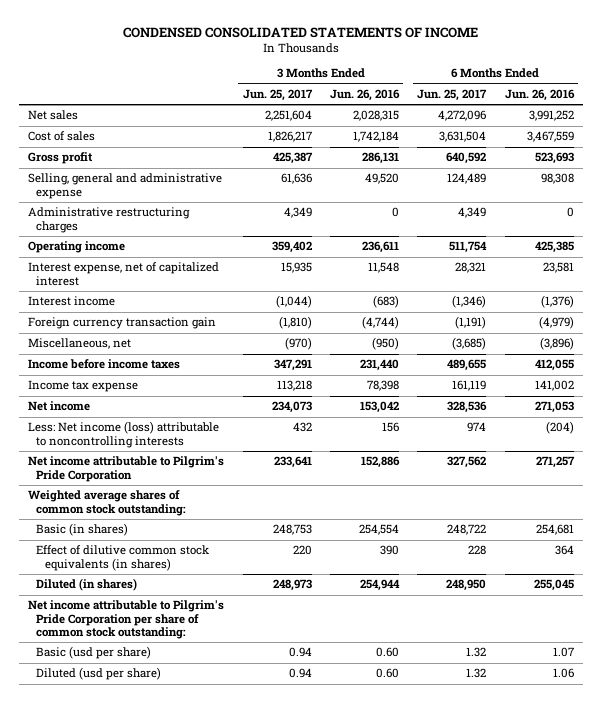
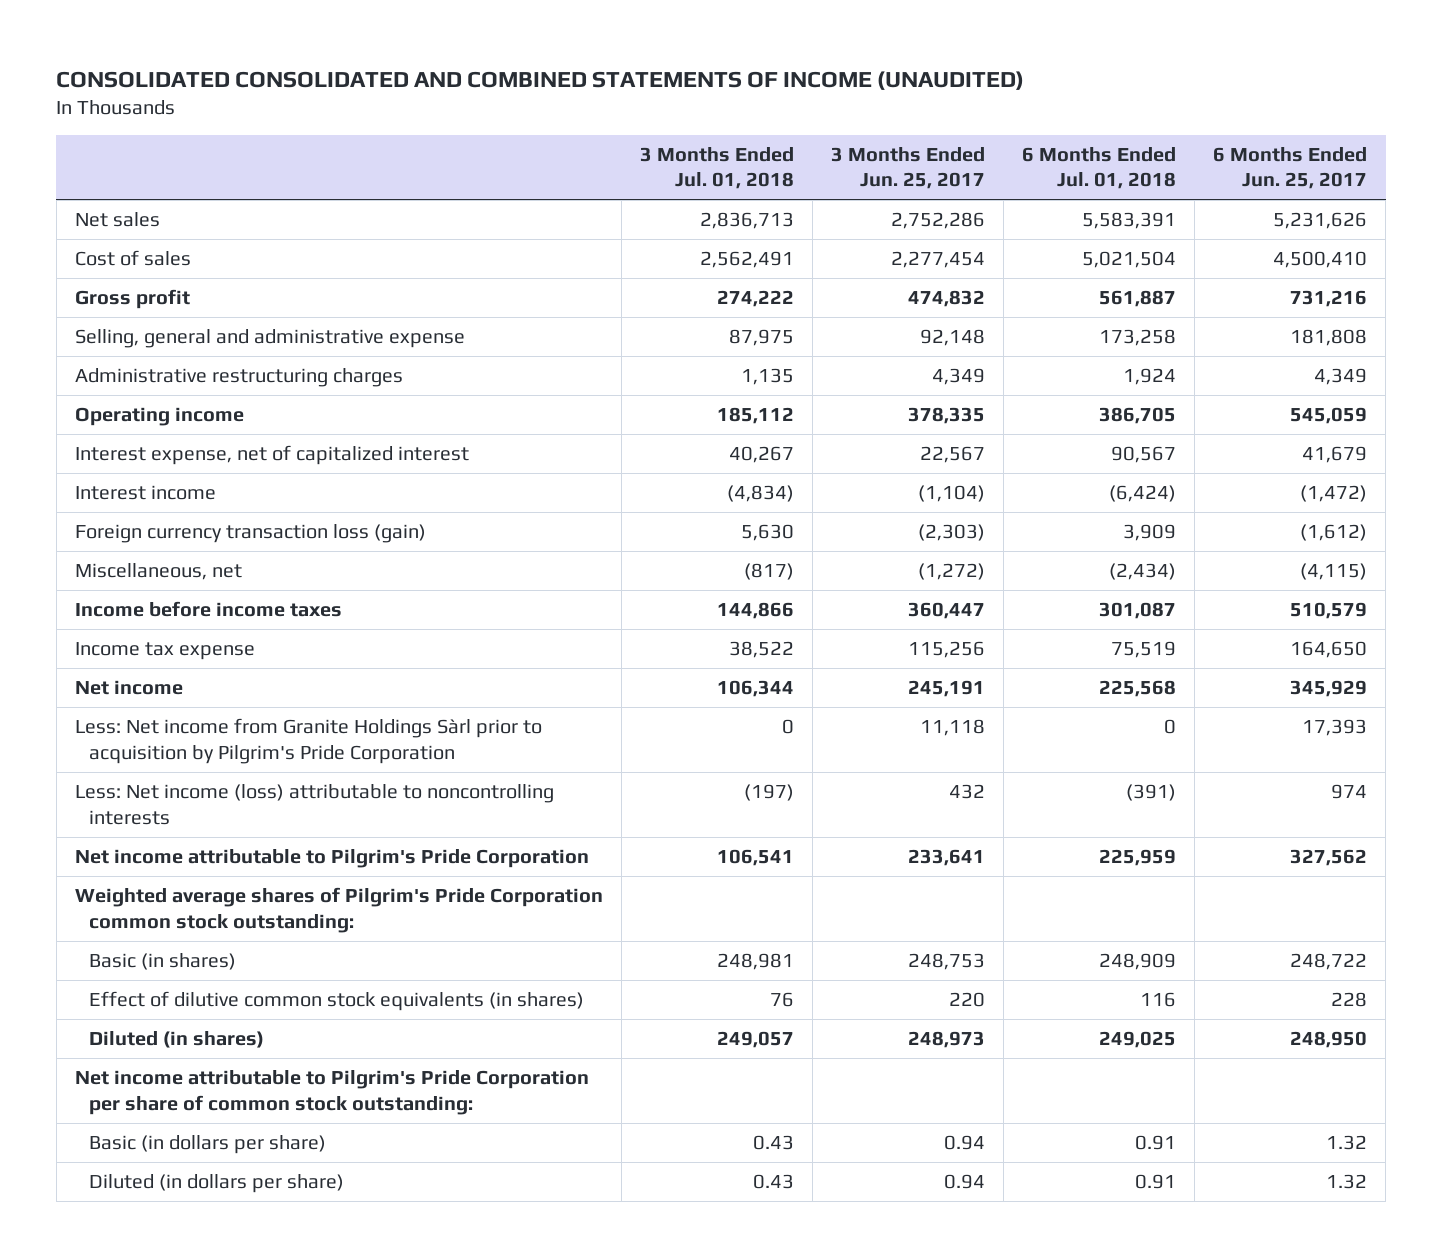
- CONDENSED CONSOLIDATED STATEMENTS OF INCOME
+ CONSOLIDATED CONSOLIDATED AND COMBINED STATEMENTS OF INCOME (UNAUDITED)
- | 3 Months Ended Jun. 25, 2017 | 3 Months Ended Jun. 26, 2016 | 6 Months Ended Jun. 25, 2017 | 6 Months Ended Jun. 26, 2016
+ | 3 Months Ended Jul. 01, 2018 | 3 Months Ended Jun. 25, 2017 | 6 Months Ended Jul. 01, 2018 | 6 Months Ended Jun. 25, 2017
- Net sales | 2,251,604 | 2,028,315 | 4,272,096 | 3,991,252
- Cost of sales | 1,826,217 | 1,742,184 | 3,631,504 | 3,467,559
- Gross profit | 425,387 | 286,131 | 640,592 | 523,693
- Selling, general and administrative expense | 61,636 | 49,520 | 124,489 | 98,308
+ Net sales | 2,836,713 | 2,752,286 | 5,583,391 | 5,231,626
+ Cost of sales | 2,562,491 | 2,277,454 | 5,021,504 | 4,500,410
+ Gross profit | 274,222 | 474,832 | 561,887 | 731,216
+ Selling, general and administrative expense | 87,975 | 92,148 | 173,258 | 181,808
- Operating income | 359,402 | 236,611 | 511,754 | 425,385
- Interest expense, net of capitalized interest | 15,935 | 11,548 | 28,321 | 23,581
- Interest income | (1,044) | (683) | (1,346) | (1,376)
- Foreign currency transaction gain | (1,810) | (4,744) | (1,191) | (4,979)
- Miscellaneous, net | (970) | (950) | (3,685) | (3,896)
- Income before income taxes | 347,291 | 231,440 | 489,655 | 412,055
- Income tax expense | 113,218 | 78,398 | 161,119 | 141,002
- Net income | 234,073 | 153,042 | 328,536 | 271,053
+ Operating income | 185,112 | 378,335 | 386,705 | 545,059
+ Interest expense, net of capitalized interest | 40,267 | 22,567 | 90,567 | 41,679
+ Interest income | (4,834) | (1,104) | (6,424) | (1,472)
+ Foreign currency transaction loss (gain) | 5,630 | (2,303) | 3,909 | (1,612)
+ Miscellaneous, net | (817) | (1,272) | (2,434) | (4,115)
+ Income before income taxes | 144,866 | 360,447 | 301,087 | 510,579
+ Income tax expense | 38,522 | 115,256 | 75,519 | 164,650
+ Net income | 106,344 | 245,191 | 225,568 | 345,929
+ Less: Net income from Granite Holdings Sàrl prior to acquisition by Pilgrim's Pride Corporation | 0 | 11,118 | 0 | 17,393
- Weighted average shares of common stock outstanding:
+ Weighted average shares of Pilgrim's Pride Corporation common stock outstanding:
- Basic (usd per share) | 0.94 | 0.60 | 1.32 | 1.07
- Diluted (usd per share) | 0.94 | 0.60 | 1.32 | 1.06
+ Basic (in dollars per share) | 0.43 | 0.94 | 0.91 | 1.32
+ Diluted (in dollars per share) | 0.43 | 0.94 | 0.91 | 1.32

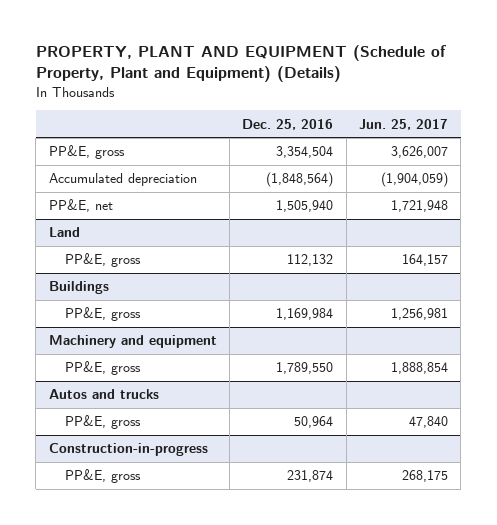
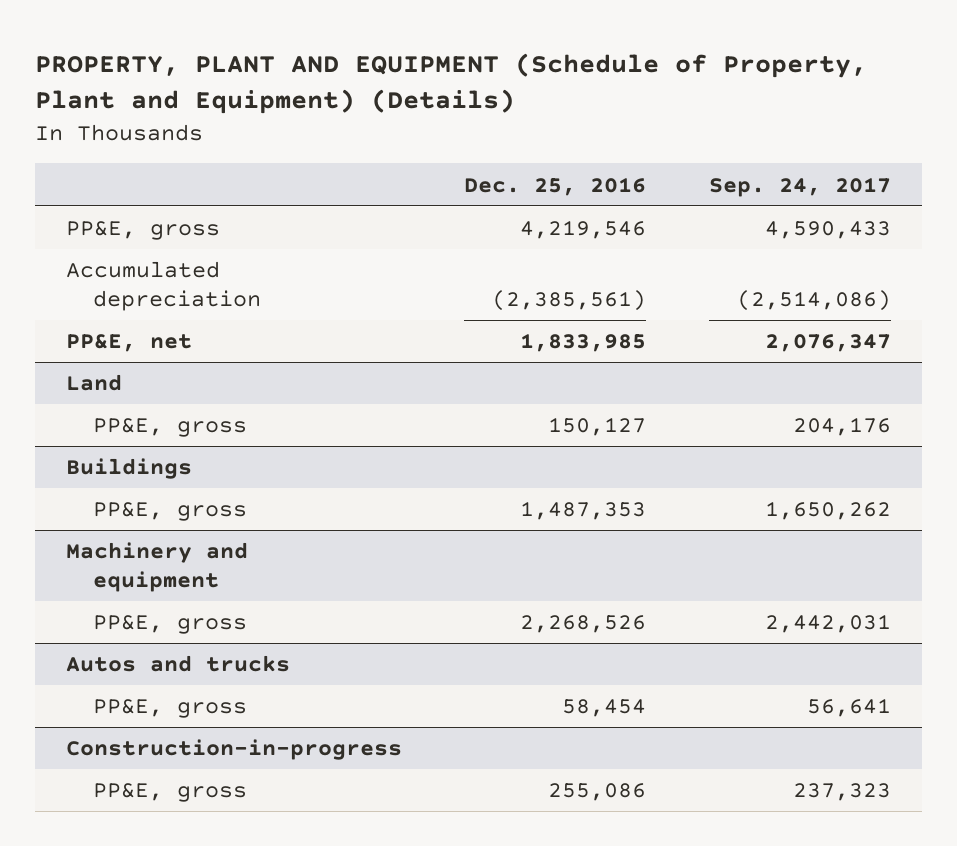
- | Dec. 25, 2016 | Jun. 25, 2017
+ | Dec. 25, 2016 | Sep. 24, 2017
- PP&E, gross | 3,354,504 | 3,626,007
- Accumulated depreciation | (1,848,564) | (1,904,059)
- PP&E, net | 1,505,940 | 1,721,948
+ PP&E, gross | 4,219,546 | 4,590,433
+ Accumulated depreciation | (2,385,561) | (2,514,086)
+ PP&E, net | 1,833,985 | 2,076,347
@ Land
- PP&E, gross | 112,132 | 164,157
+ PP&E, gross | 150,127 | 204,176
@ Buildings
- PP&E, gross | 1,169,984 | 1,256,981
+ PP&E, gross | 1,487,353 | 1,650,262
@ Machinery and equipment
- PP&E, gross | 1,789,550 | 1,888,854
+ PP&E, gross | 2,268,526 | 2,442,031
@ Autos and trucks
- PP&E, gross | 50,964 | 47,840
+ PP&E, gross | 58,454 | 56,641
@ Construction-in-progress
- PP&E, gross | 231,874 | 268,175
+ PP&E, gross | 255,086 | 237,323

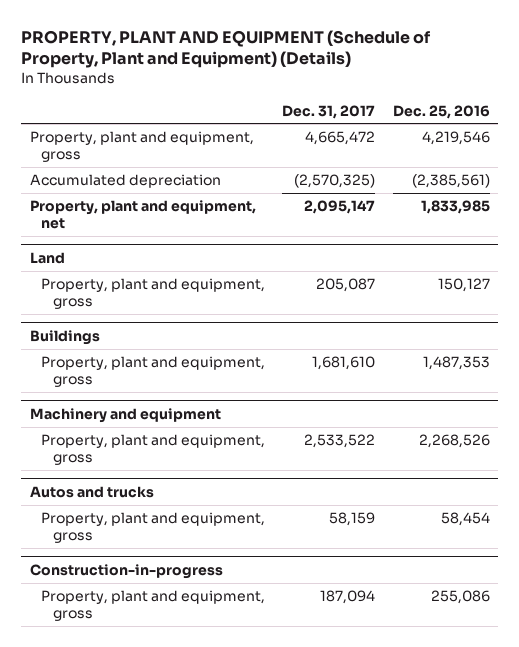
- | Dec. 25, 2016 | Sep. 24, 2017
+ | Dec. 31, 2017 | Dec. 25, 2016
- PP&E, gross | 4,219,546 | 4,590,433
+ Property, plant and equipment, gross | 4,665,472 | 4,219,546
- PP&E, net | 1,833,985 | 2,076,347
+ Property, plant and equipment, net | 2,095,147 | 1,833,985
@ Land
- PP&E, gross | 150,127 | 204,176
+ Property, plant and equipment, gross | 205,087 | 150,127
@ Buildings
- PP&E, gross | 1,487,353 | 1,650,262
+ Property, plant and equipment, gross | 1,681,610 | 1,487,353
@ Machinery and equipment
- PP&E, gross | 2,268,526 | 2,442,031
+ Property, plant and equipment, gross | 2,533,522 | 2,268,526
@ Autos and trucks
- PP&E, gross | 58,454 | 56,641
+ Property, plant and equipment, gross | 58,159 | 58,454
@ Construction-in-progress
- PP&E, gross | 255,086 | 237,323
+ Property, plant and equipment, gross | 187,094 | 255,086

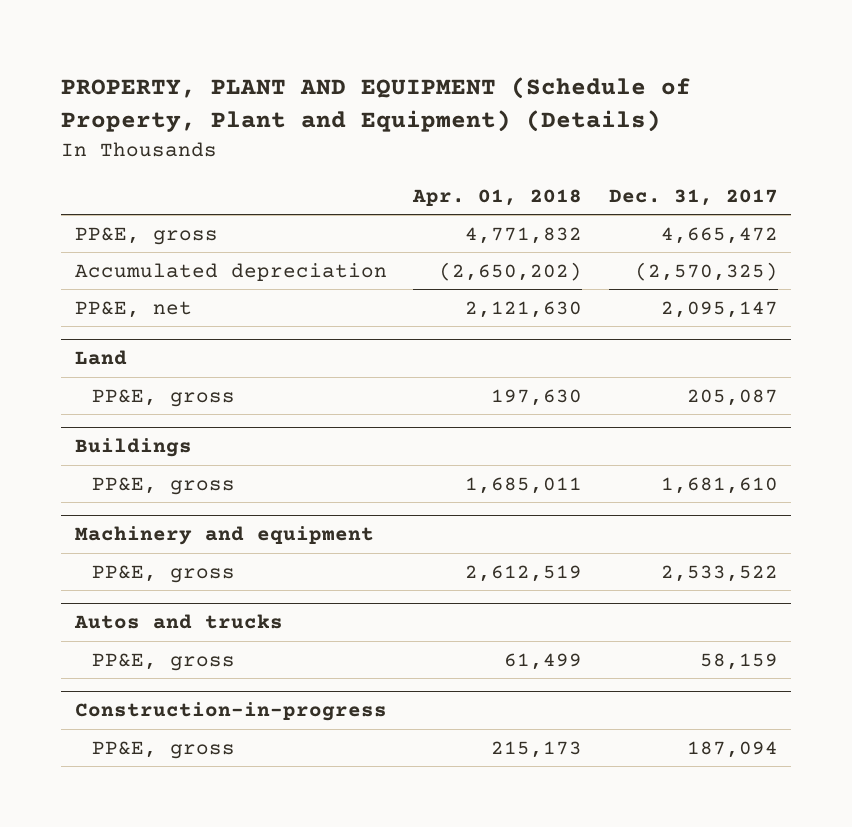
- | Dec. 31, 2017 | Dec. 25, 2016
+ | Apr. 01, 2018 | Dec. 31, 2017
- Property, plant and equipment, gross | 4,665,472 | 4,219,546
+ PP&E, gross | 4,771,832 | 4,665,472
- Property, plant and equipment, net | 2,095,147 | 1,833,985
+ PP&E, net | 2,121,630 | 2,095,147
@ Land
- Property, plant and equipment, gross | 205,087 | 150,127
+ PP&E, gross | 197,630 | 205,087
@ Buildings
- Property, plant and equipment, gross | 1,681,610 | 1,487,353
+ PP&E, gross | 1,685,011 | 1,681,610
@ Machinery and equipment
- Property, plant and equipment, gross | 2,533,522 | 2,268,526
+ PP&E, gross | 2,612,519 | 2,533,522
@ Autos and trucks
- Property, plant and equipment, gross | 58,159 | 58,454
+ PP&E, gross | 61,499 | 58,159
@ Construction-in-progress
- Property, plant and equipment, gross | 187,094 | 255,086
+ PP&E, gross | 215,173 | 187,094

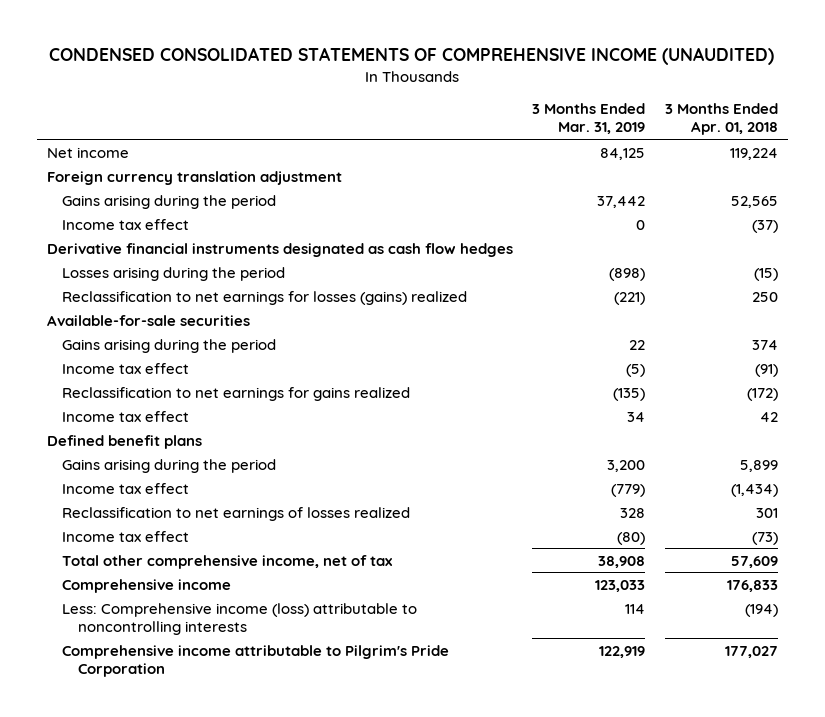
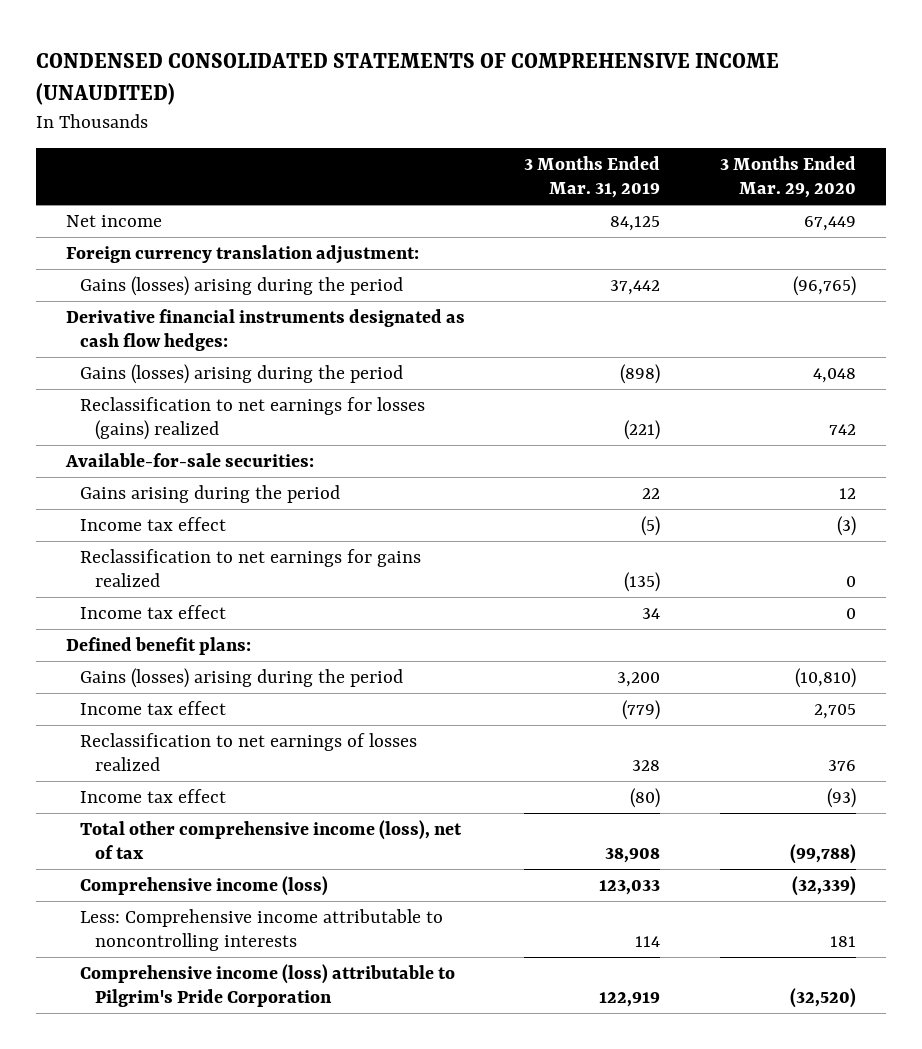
- | 3 Months Ended Mar. 31, 2019 | 3 Months Ended Apr. 01, 2018
+ | 3 Months Ended Mar. 31, 2019 | 3 Months Ended Mar. 29, 2020
- Foreign currency translation adjustment
- Gains arising during the period | 37,442 | 52,565
- Income tax effect | 0 | (37)
- Derivative financial instruments designated as cash flow hedges
- Losses arising during the period | (898) | (15)
+ Foreign currency translation adjustment:
+ Gains (losses) arising during the period | 37,442 | (96,765)
+ Derivative financial instruments designated as cash flow hedges:
+ Gains (losses) arising during the period | (898) | 4,048
- Available-for-sale securities
+ Available-for-sale securities:
- Defined benefit plans
- Gains arising during the period | 3,200 | 5,899
+ Defined benefit plans:
+ Gains (losses) arising during the period | 3,200 | (10,810)
- Total other comprehensive income, net of tax | 38,908 | 57,609
- Comprehensive income | 123,033 | 176,833
- Less: Comprehensive income (loss) attributable to noncontrolling interests | 114 | (194)
- Comprehensive income attributable to Pilgrim's Pride Corporation | 122,919 | 177,027
+ Total other comprehensive income (loss), net of tax | 38,908 | (99,788)
+ Comprehensive income (loss) | 123,033 | (32,339)
+ Less: Comprehensive income attributable to noncontrolling interests | 114 | 181
+ Comprehensive income (loss) attributable to Pilgrim's Pride Corporation | 122,919 | (32,520)

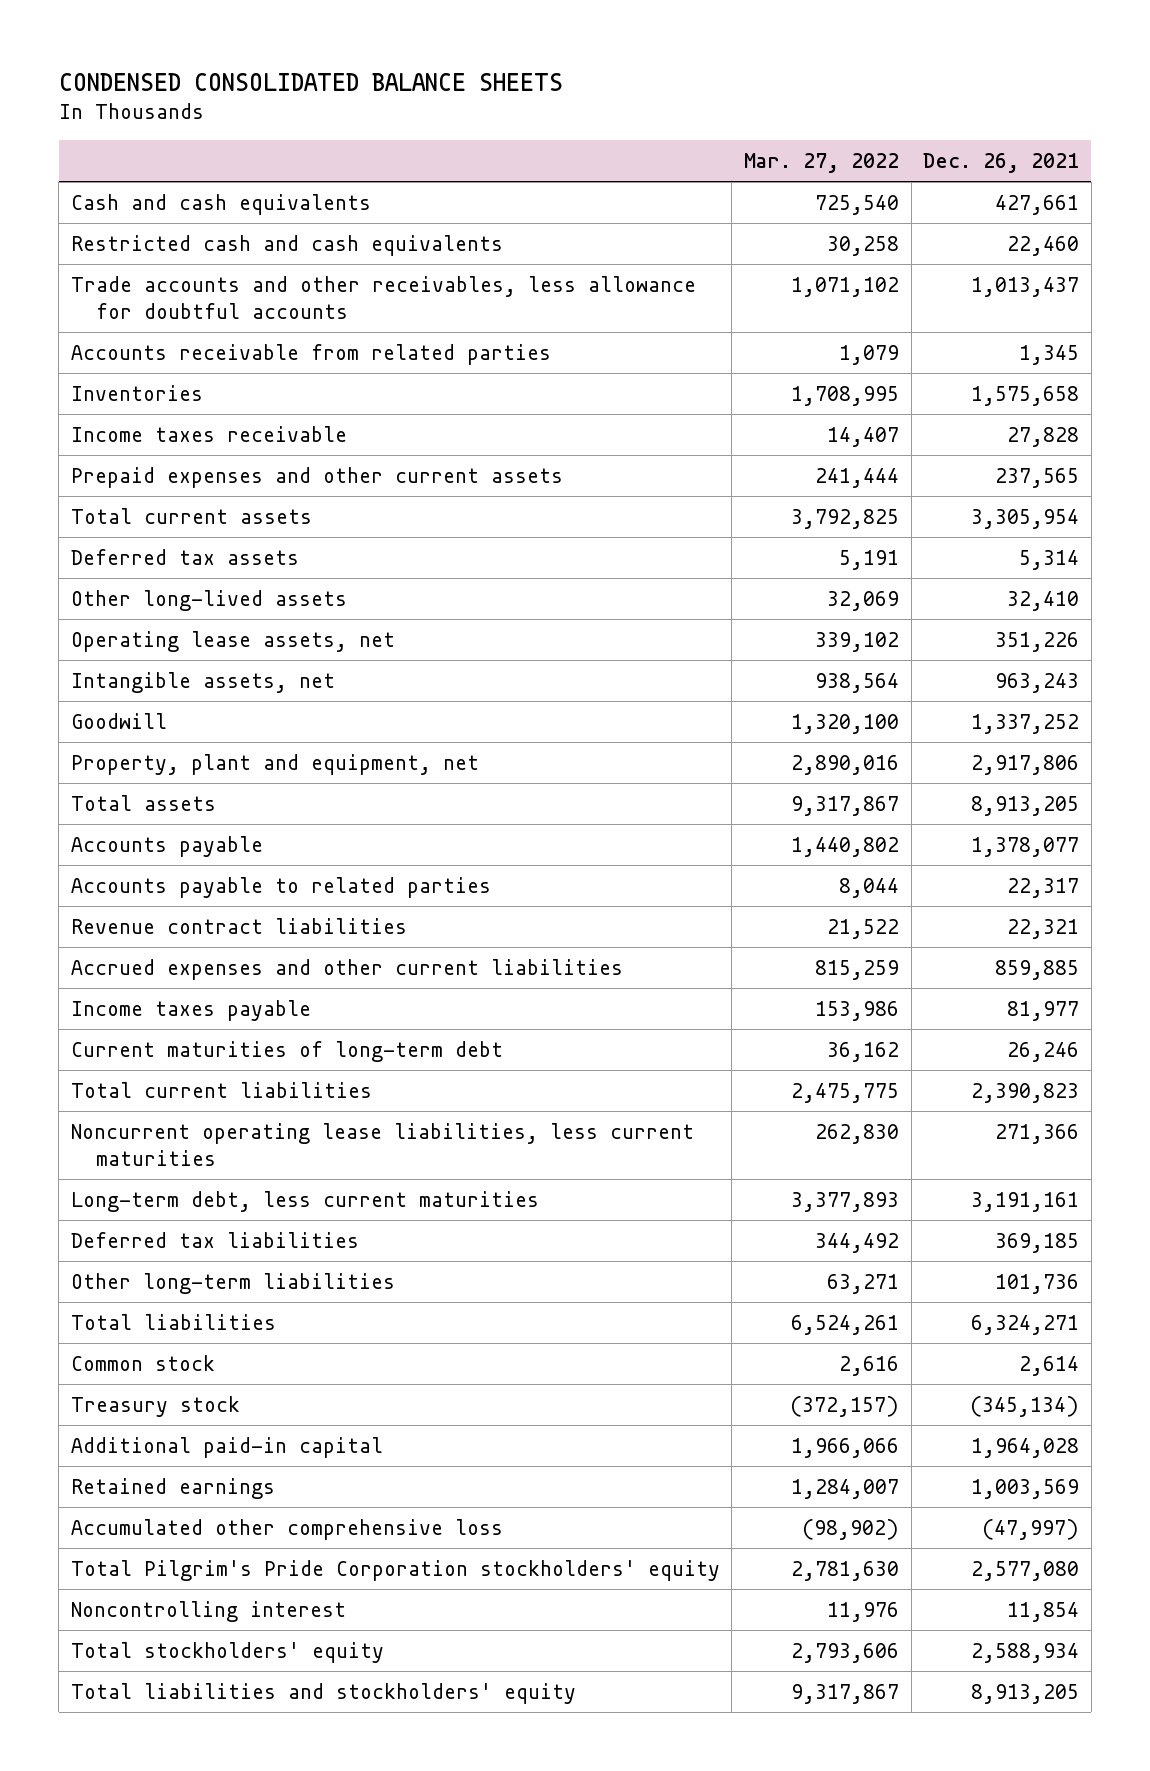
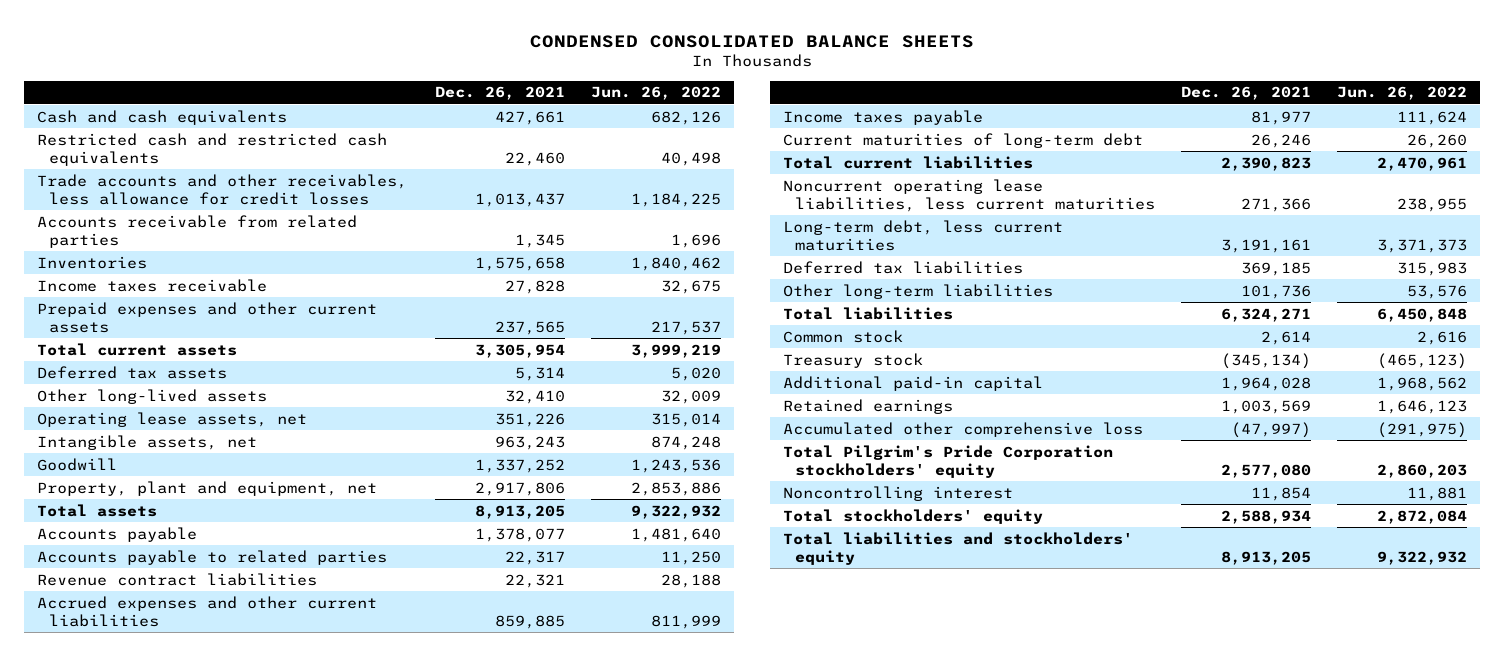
- | Mar. 27, 2022 | Dec. 26, 2021
+ | Dec. 26, 2021 | Jun. 26, 2022
- Restricted cash and cash equivalents | 30,258 | 22,460
- Trade accounts and other receivables, less allowance for doubtful accounts | 1,071,102 | 1,013,437
+ Restricted cash and restricted cash equivalents | 22,460 | 40,498
+ Trade accounts and other receivables, less allowance for credit losses | 1,013,437 | 1,184,225

